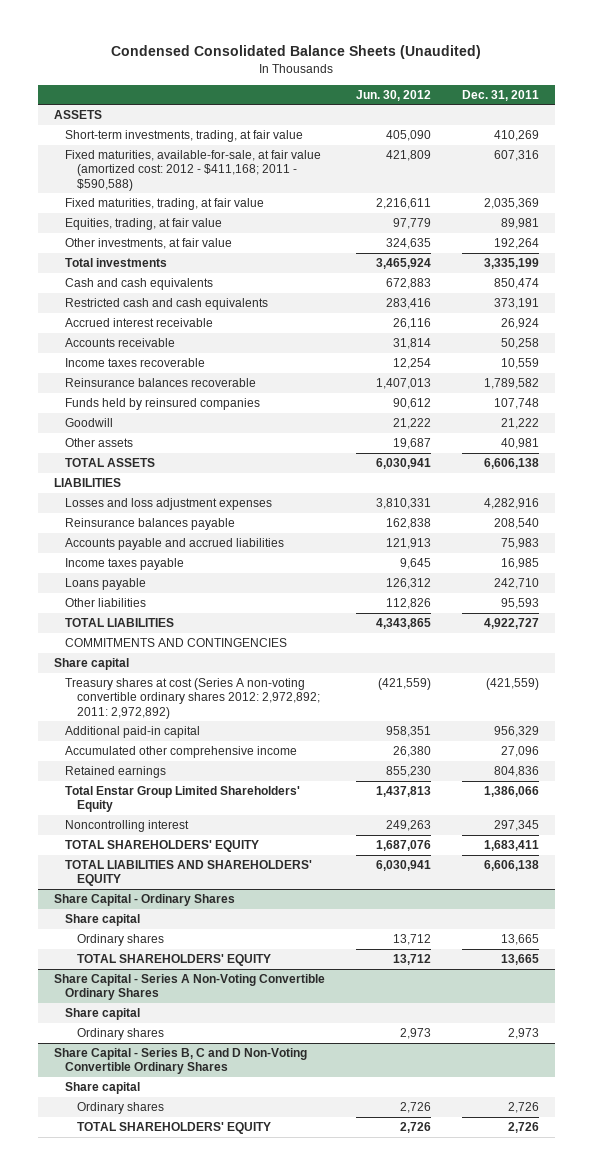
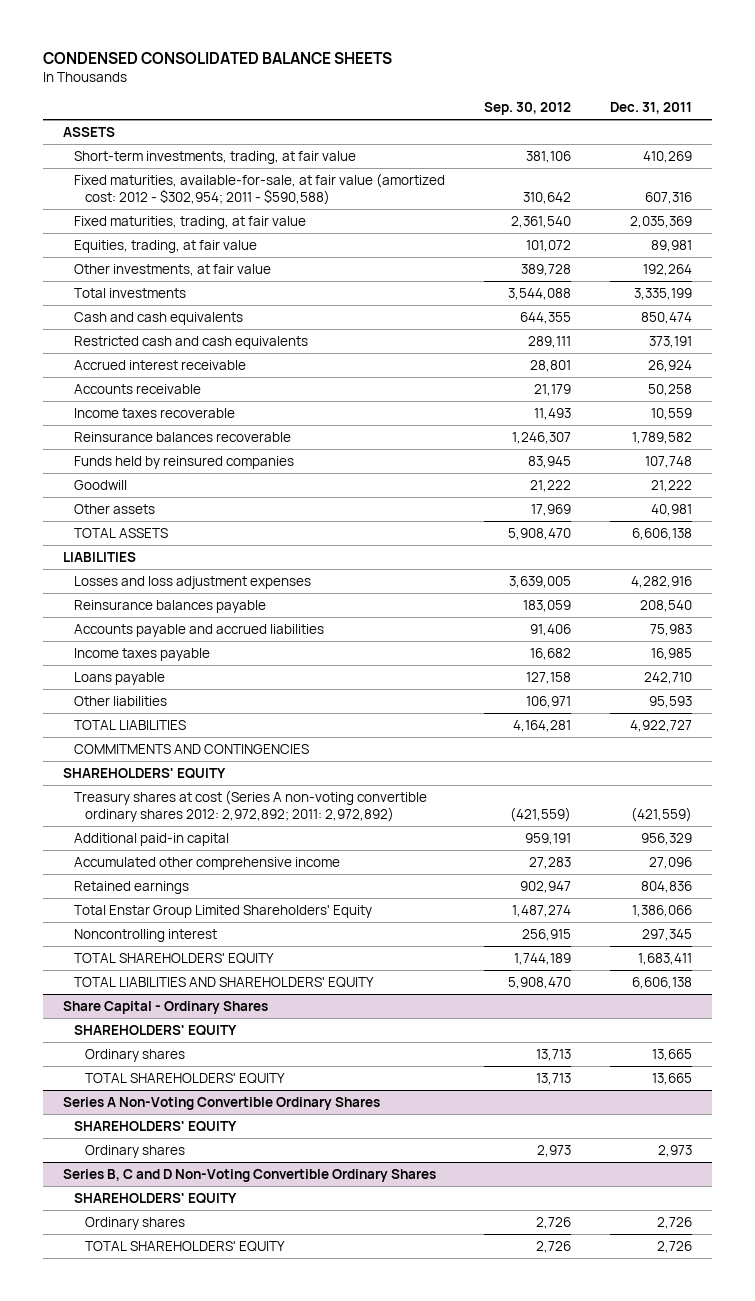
- Condensed Consolidated Balance Sheets (Unaudited)
+ CONDENSED CONSOLIDATED BALANCE SHEETS
- | Jun. 30, 2012 | Dec. 31, 2011
+ | Sep. 30, 2012 | Dec. 31, 2011
- Fixed maturities, available-for-sale, at fair value (amortized cost: 2012 - $411,168; 2011 - $590,588) | 421,809 | 607,316
+ Fixed maturities, available-for-sale, at fair value (amortized cost: 2012 - $302,954; 2011 - $590,588) | 310,642 | 607,316
- Share capital
+ SHAREHOLDERS' EQUITY
@ Share Capital - Ordinary Shares
- Share capital
+ SHAREHOLDERS' EQUITY
- Share Capital - Series A Non-Voting Convertible Ordinary Shares
- Share capital
+ Series A Non-Voting Convertible Ordinary Shares
+ SHAREHOLDERS' EQUITY
- Share Capital - Series B, C and D Non-Voting Convertible Ordinary Shares
- Share capital
+ Series B, C and D Non-Voting Convertible Ordinary Shares
+ SHAREHOLDERS' EQUITY

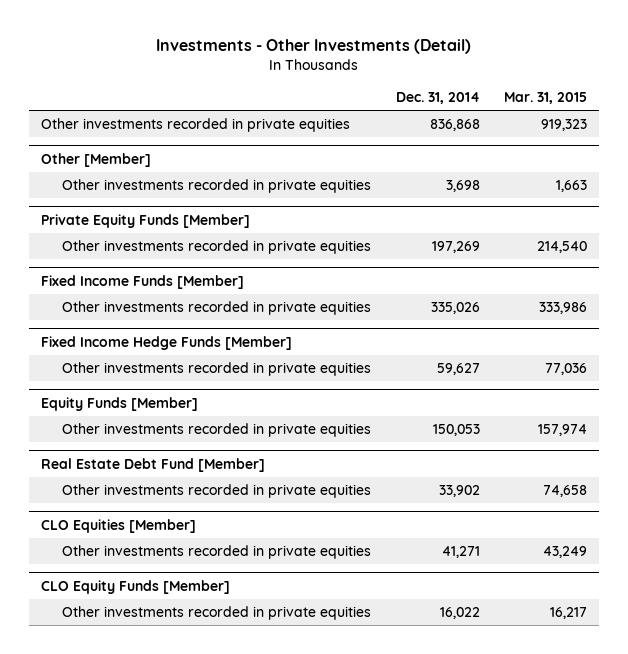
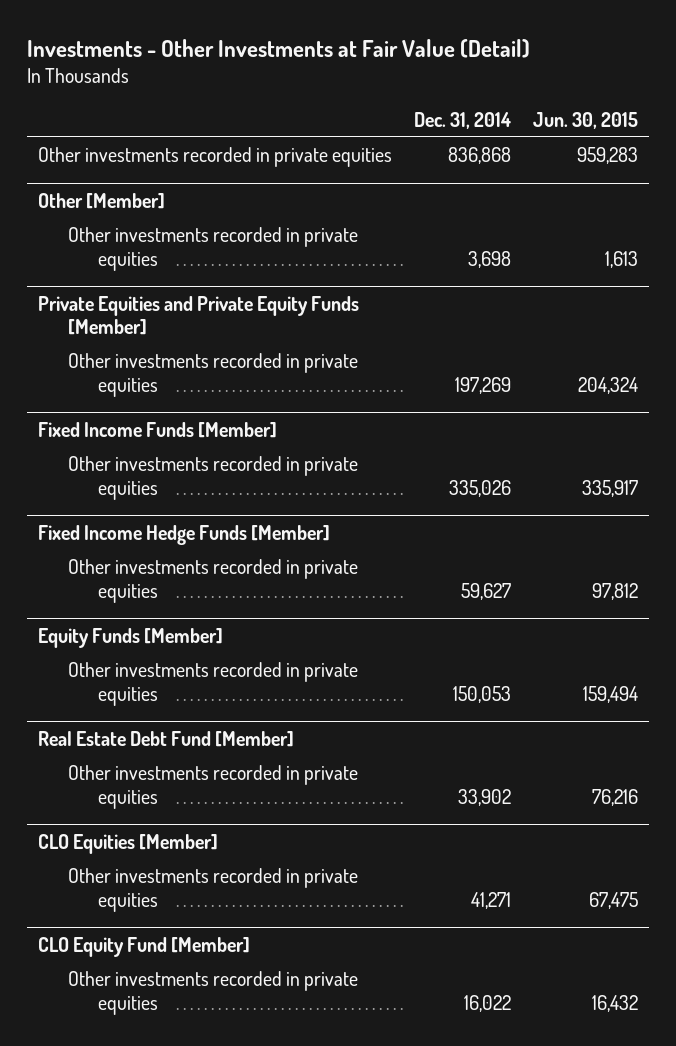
- Investments - Other Investments (Detail)
+ Investments - Other Investments at Fair Value (Detail)
- | Dec. 31, 2014 | Mar. 31, 2015
+ | Dec. 31, 2014 | Jun. 30, 2015
- Private Equity Funds [Member]
+ Private Equities and Private Equity Funds [Member]
- CLO Equity Funds [Member]
+ CLO Equity Fund [Member]

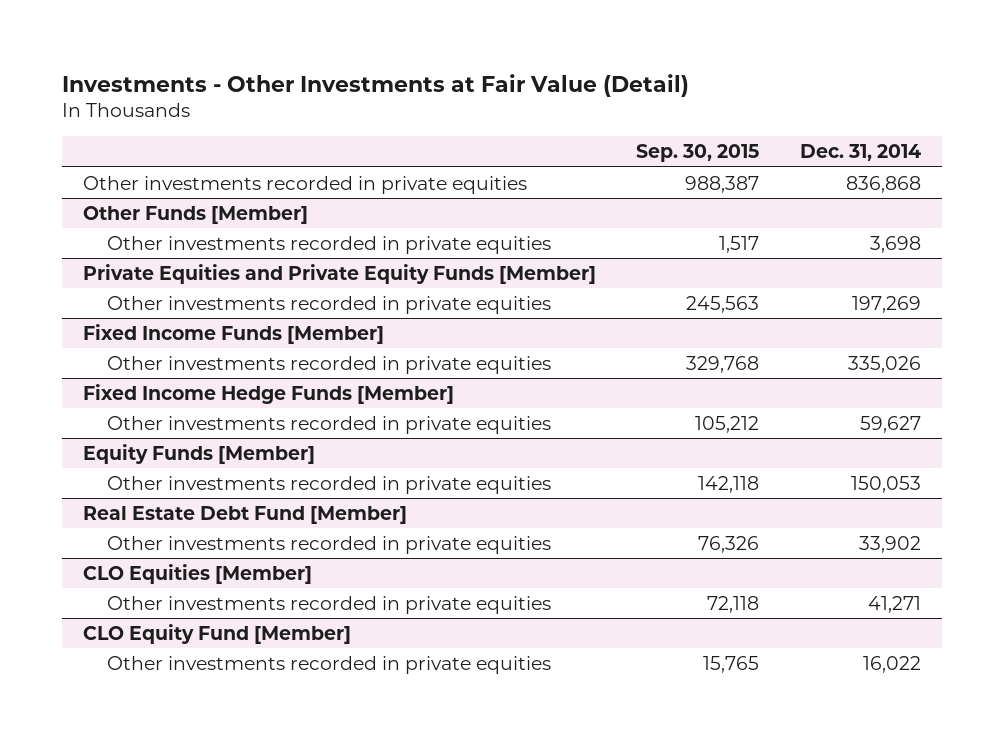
- | Dec. 31, 2014 | Jun. 30, 2015
+ | Sep. 30, 2015 | Dec. 31, 2014
- Other [Member]
+ Other Funds [Member]

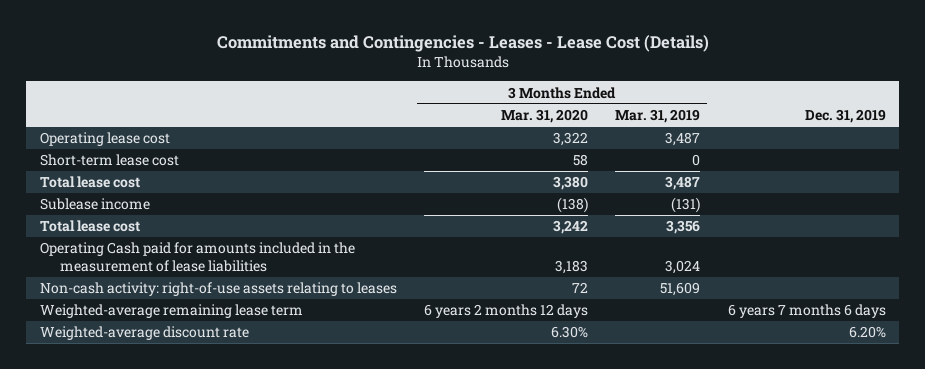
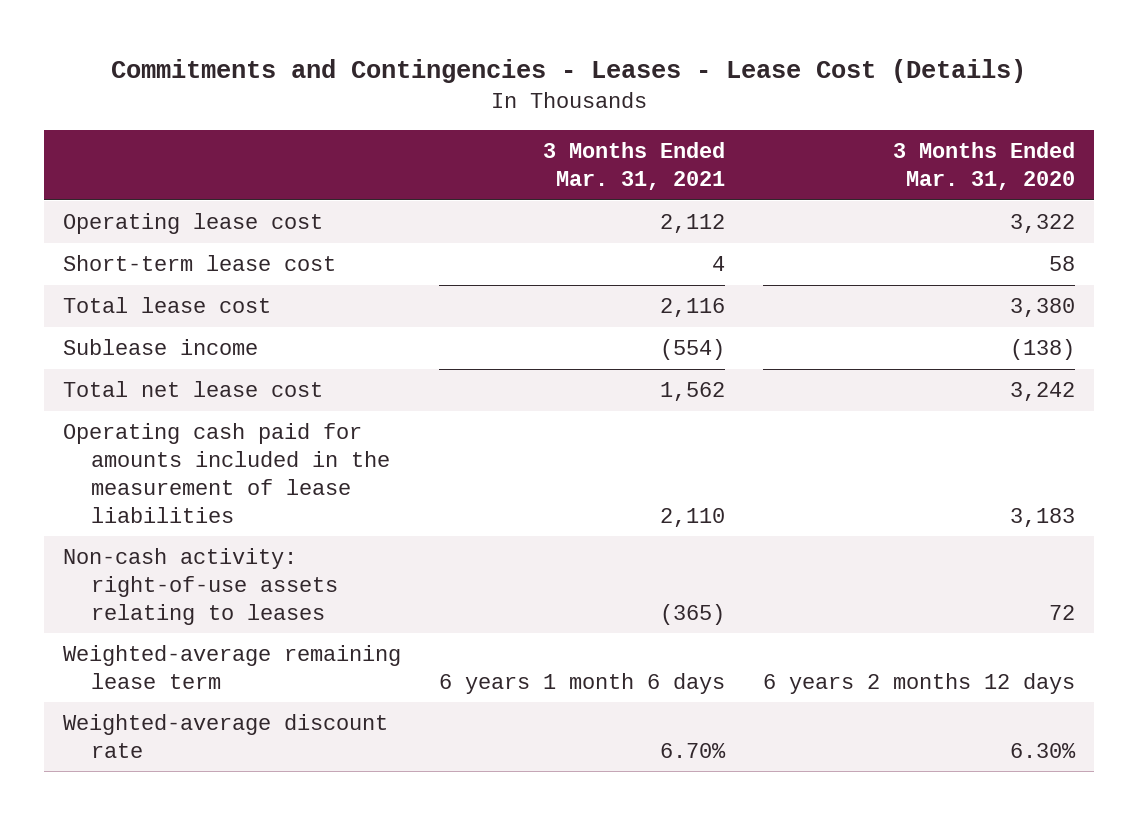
- | 3 Months Ended Mar. 31, 2020 | 3 Months Ended Mar. 31, 2019 | Dec. 31, 2019
+ | 3 Months Ended Mar. 31, 2021 | 3 Months Ended Mar. 31, 2020
- Total lease cost | 3,242 | 3,356 |
- Operating Cash paid for amounts included in the measurement of lease liabilities | 3,183 | 3,024 |
+ Total net lease cost | 1,562 | 3,242
+ Operating cash paid for amounts included in the measurement of lease liabilities | 2,110 | 3,183

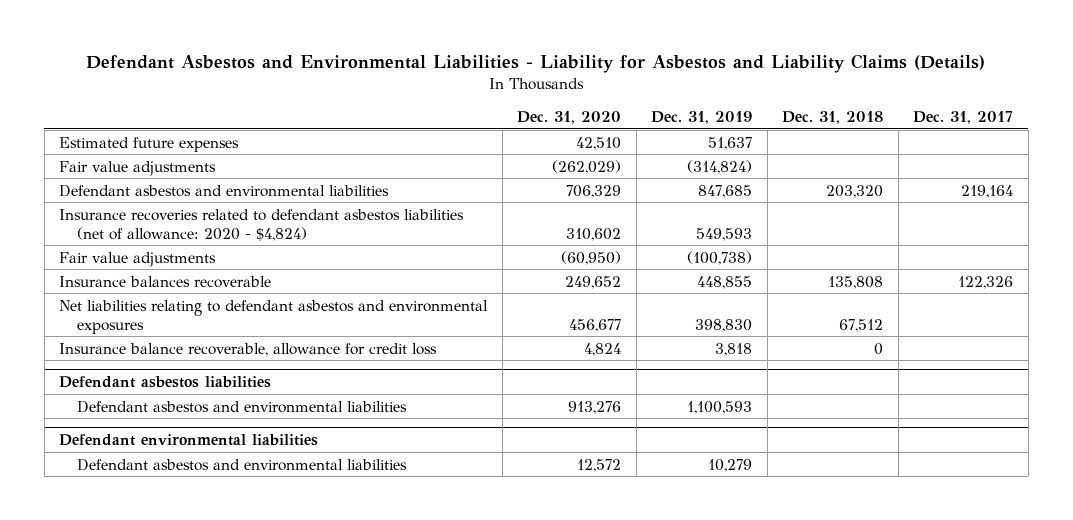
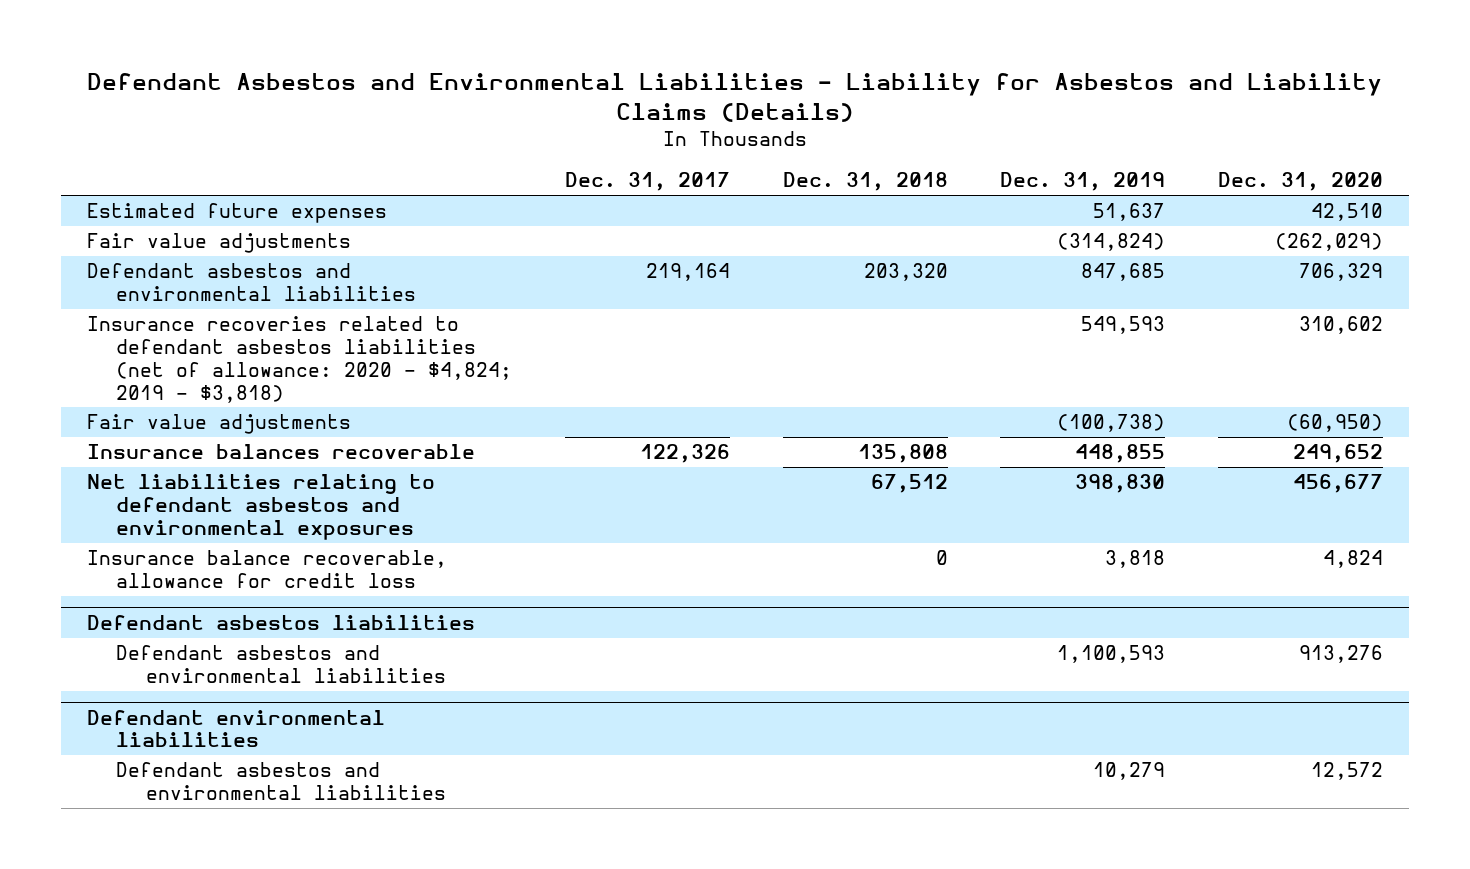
- | Dec. 31, 2020 | Dec. 31, 2019 | Dec. 31, 2018 | Dec. 31, 2017
+ | Dec. 31, 2017 | Dec. 31, 2018 | Dec. 31, 2019 | Dec. 31, 2020
- Insurance recoveries related to defendant asbestos liabilities (net of allowance: 2020 - $4,824) | 310,602 | 549,593 | |
+ Insurance recoveries related to defendant asbestos liabilities (net of allowance: 2020 - $4,824; 2019 - $3,818) | | | 549,593 | 310,602

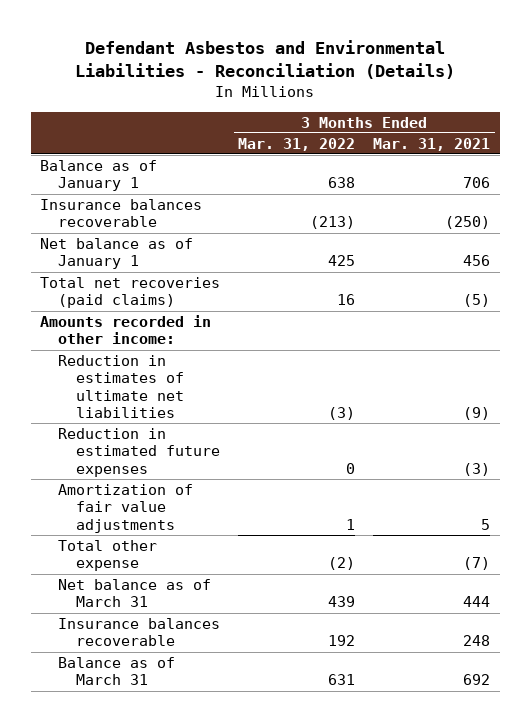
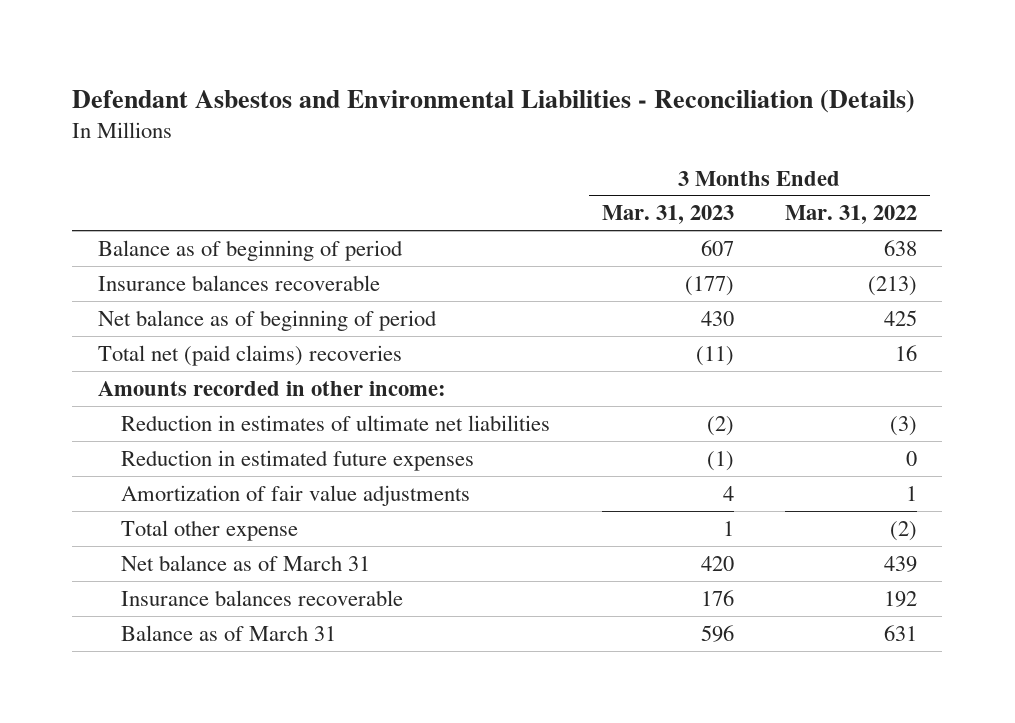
- | 3 Months Ended Mar. 31, 2022 | 3 Months Ended Mar. 31, 2021
+ | 3 Months Ended Mar. 31, 2023 | 3 Months Ended Mar. 31, 2022
- Balance as of January 1 | 638 | 706
+ Balance as of beginning of period | 607 | 638
- Net balance as of January 1 | 425 | 456
- Total net recoveries (paid claims) | 16 | (5)
+ Net balance as of beginning of period | 430 | 425
+ Total net (paid claims) recoveries | (11) | 16

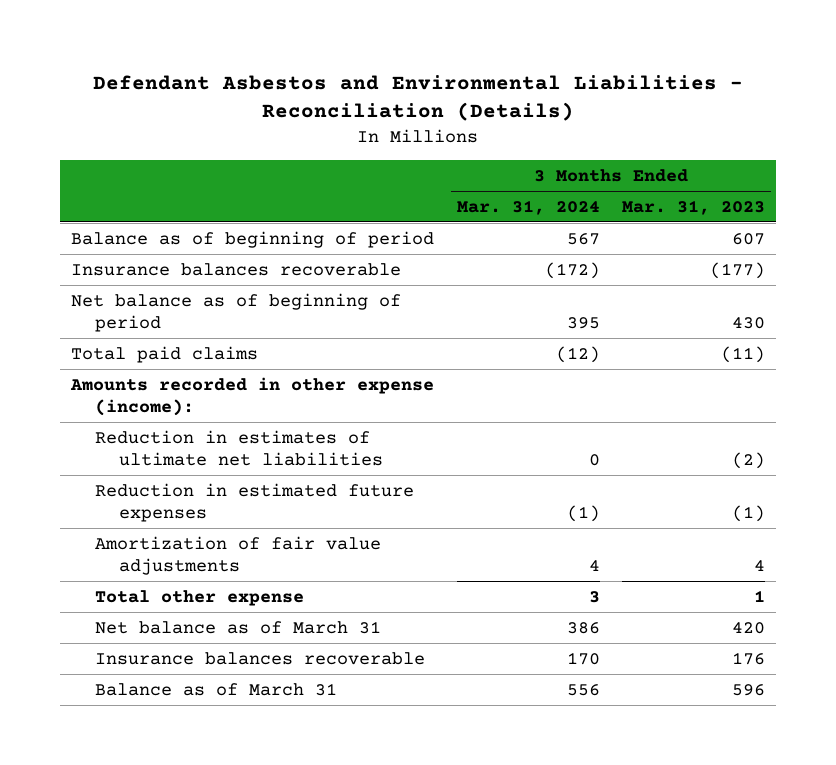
- | 3 Months Ended Mar. 31, 2023 | 3 Months Ended Mar. 31, 2022
+ | 3 Months Ended Mar. 31, 2024 | 3 Months Ended Mar. 31, 2023
- Total net (paid claims) recoveries | (11) | 16
- Amounts recorded in other income:
+ Total paid claims | (12) | (11)
+ Amounts recorded in other expense (income):

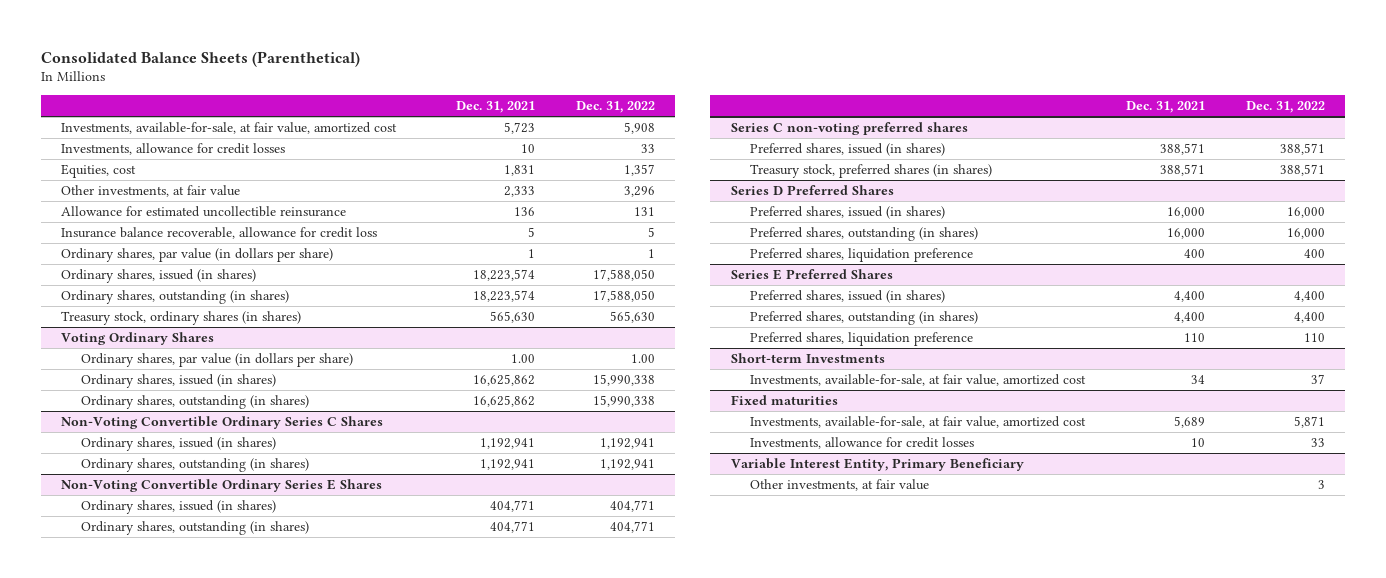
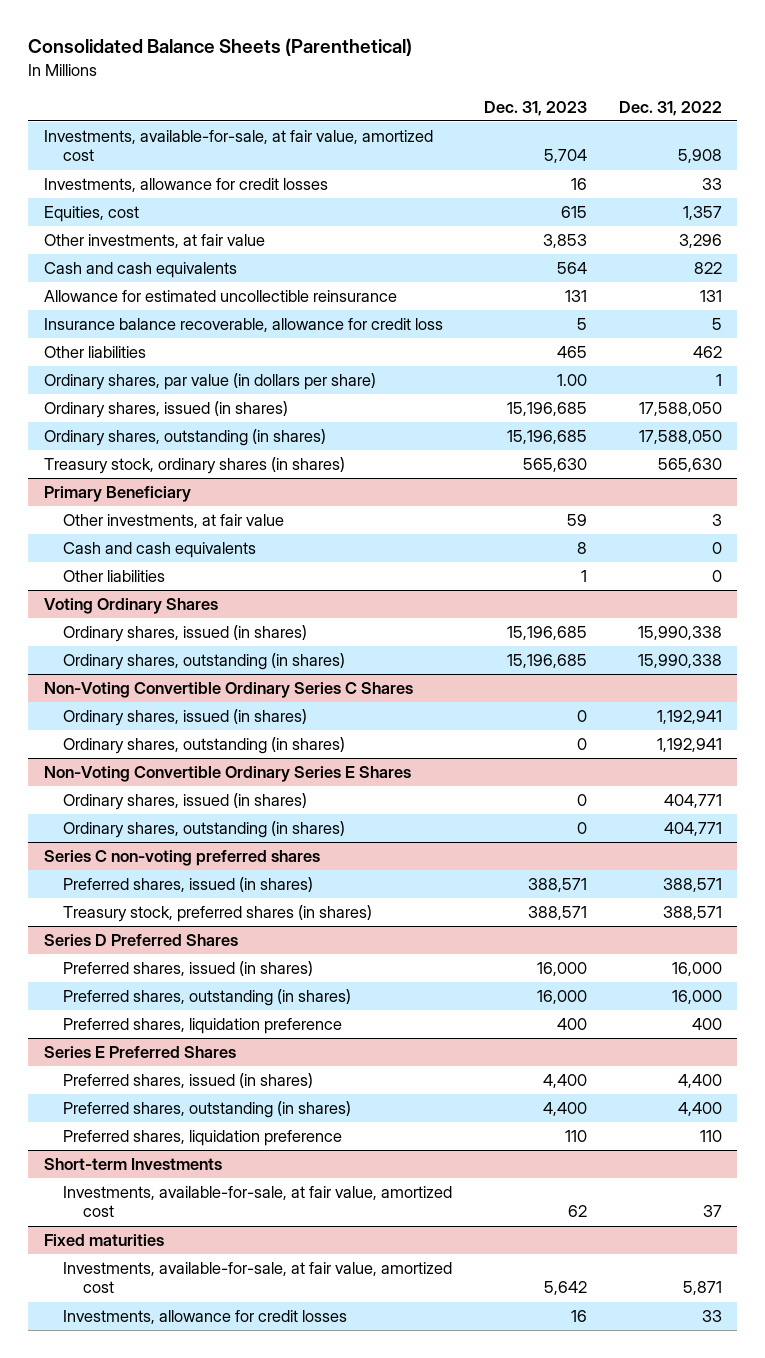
- | Dec. 31, 2021 | Dec. 31, 2022
+ | Dec. 31, 2023 | Dec. 31, 2022
+ Cash and cash equivalents | 564 | 822
+ Other liabilities | 465 | 462
+ Primary Beneficiary
+ Other investments, at fair value | 59 | 3
+ Cash and cash equivalents | 8 | 0
+ Other liabilities | 1 | 0
@ Voting Ordinary Shares
- Ordinary shares, par value (in dollars per share) | 1.00 | 1.00
- Variable Interest Entity, Primary Beneficiary
- Other investments, at fair value | | 3

